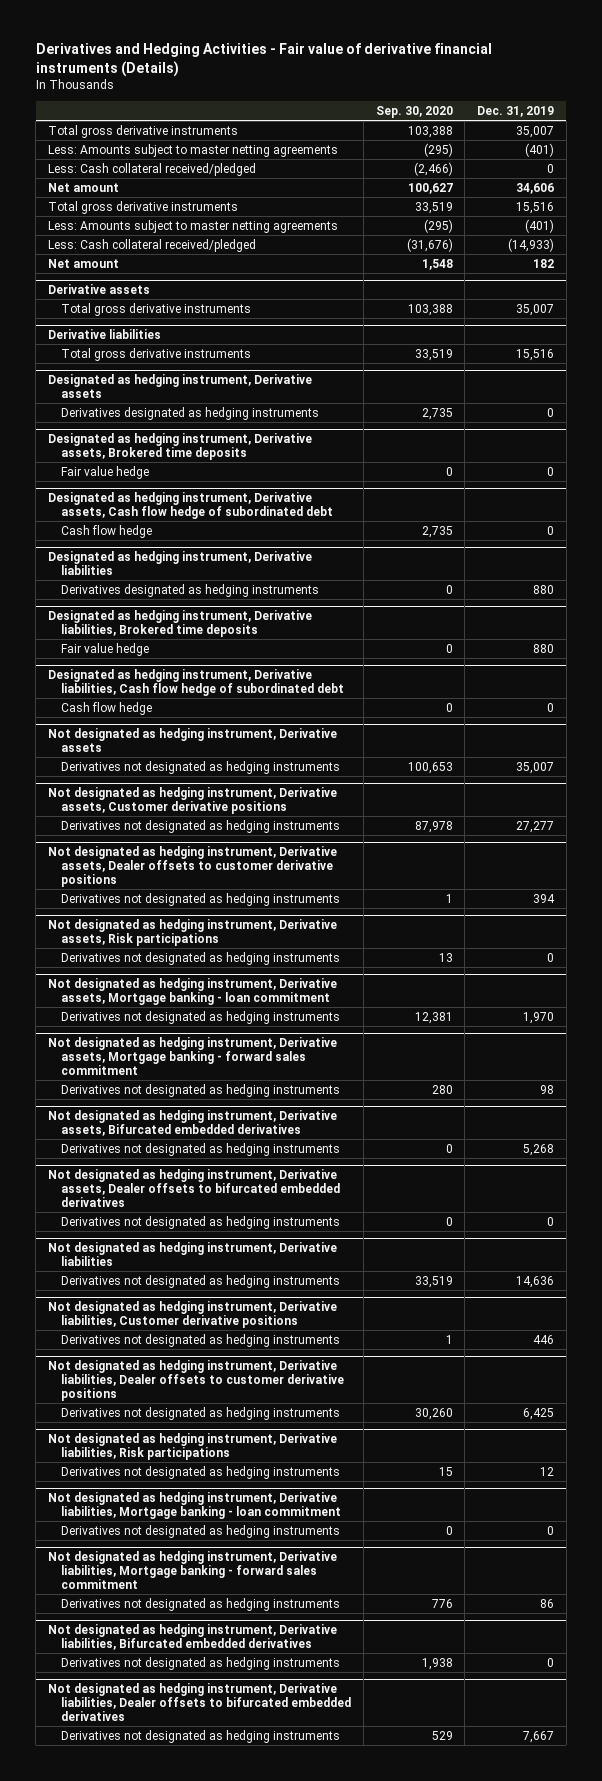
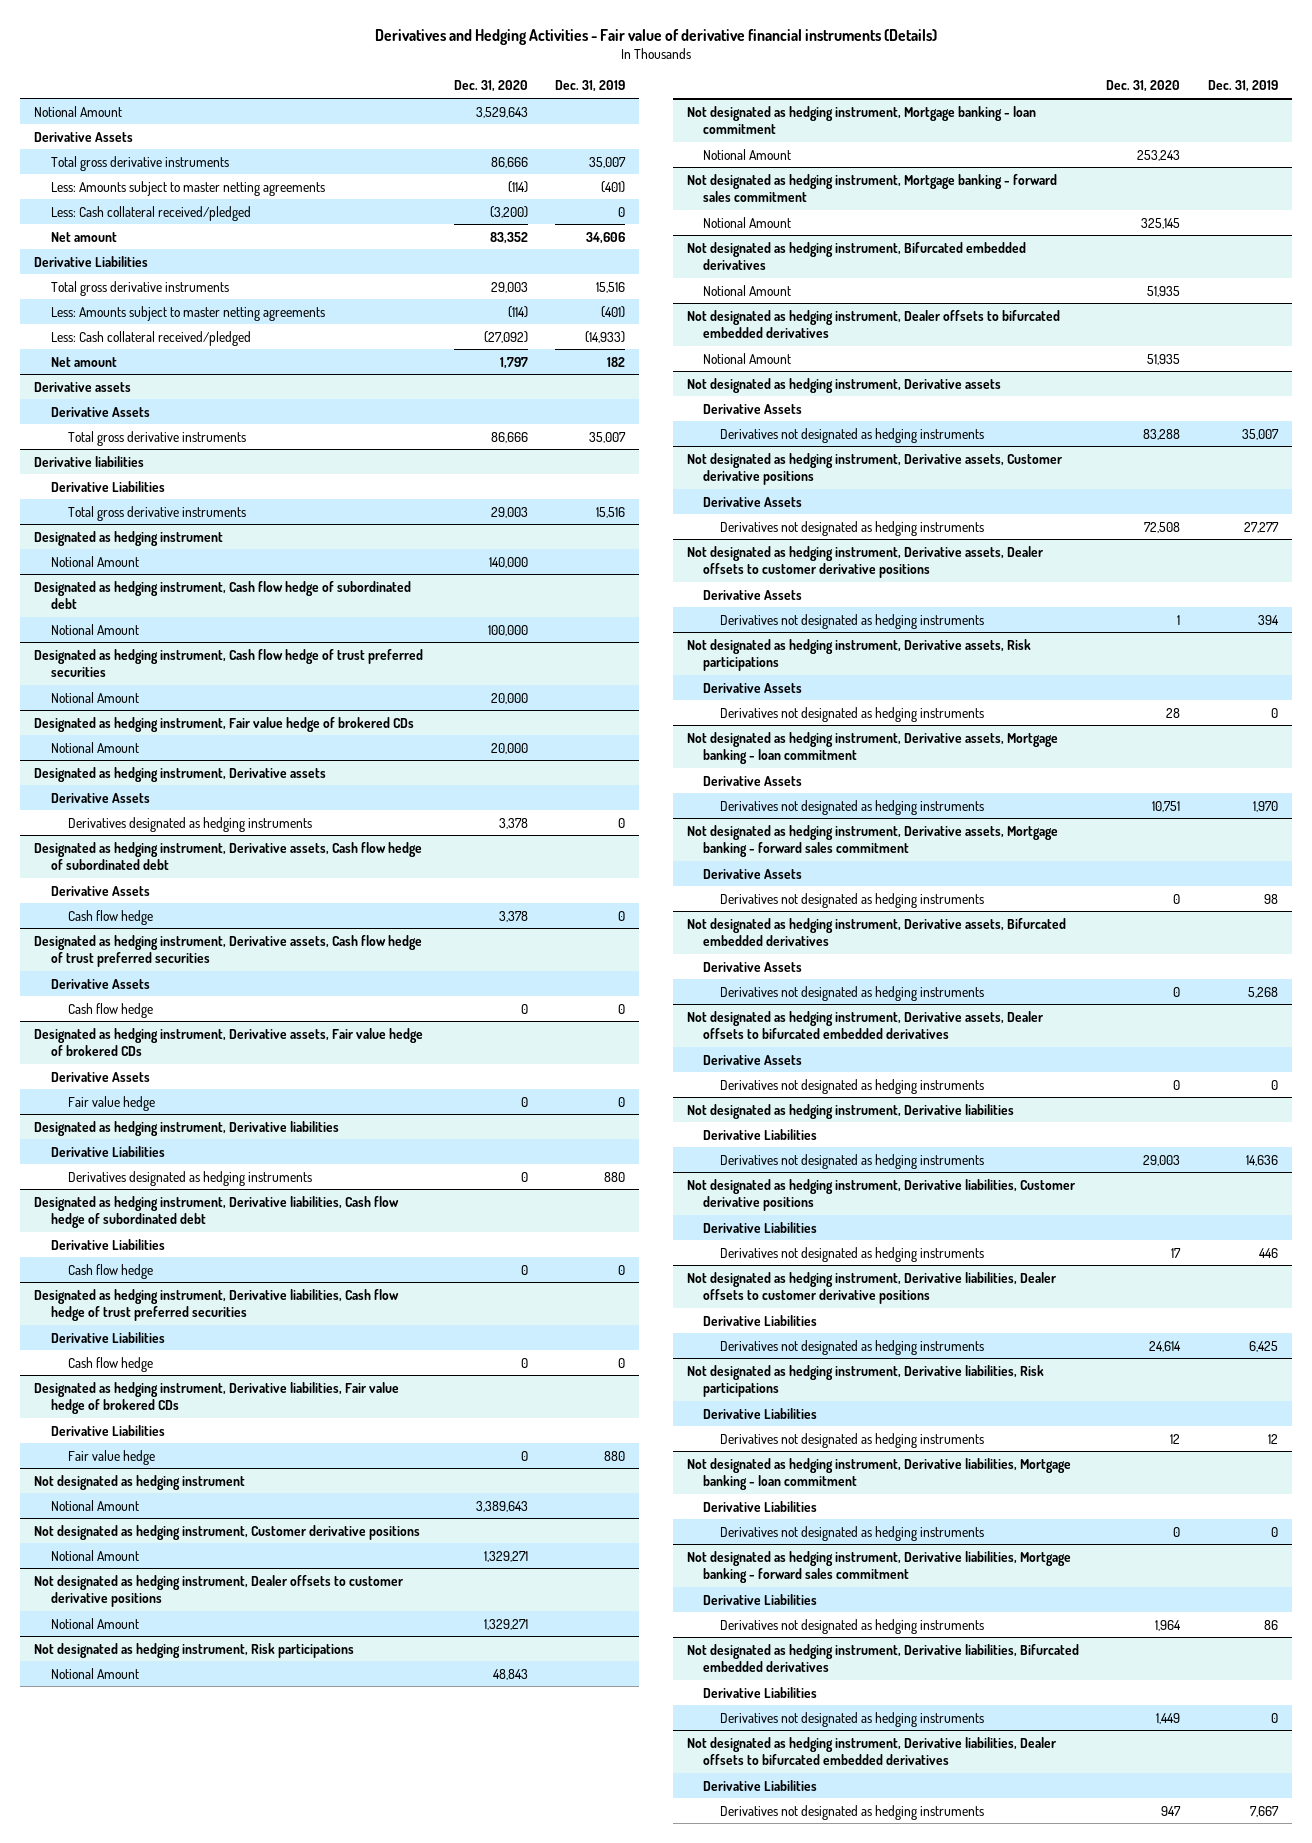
- | Sep. 30, 2020 | Dec. 31, 2019
+ | Dec. 31, 2020 | Dec. 31, 2019
+ Notional Amount | 3,529,643 |
+ Derivative Assets
+ Derivative Liabilities
@ Derivative assets
+ Derivative Assets
@ Derivative liabilities
+ Derivative Liabilities
+ Designated as hedging instrument
+ Notional Amount | 140,000 |
+ Designated as hedging instrument, Cash flow hedge of subordinated debt
+ Notional Amount | 100,000 |
+ Designated as hedging instrument, Cash flow hedge of trust preferred securities
+ Notional Amount | 20,000 |
+ Designated as hedging instrument, Fair value hedge of brokered CDs
+ Notional Amount | 20,000 |
@ Designated as hedging instrument, Derivative assets
+ Derivative Assets
- Designated as hedging instrument, Derivative assets, Brokered time deposits
- Fair value hedge | 0 | 0
@ Designated as hedging instrument, Derivative assets, Cash flow hedge of subordinated debt
+ Derivative Assets
+ Designated as hedging instrument, Derivative assets, Cash flow hedge of trust preferred securities
+ Derivative Assets
+ Cash flow hedge | 0 | 0
+ Designated as hedging instrument, Derivative assets, Fair value hedge of brokered CDs
+ Derivative Assets
+ Fair value hedge | 0 | 0
@ Designated as hedging instrument, Derivative liabilities
+ Derivative Liabilities
- Designated as hedging instrument, Derivative liabilities, Brokered time deposits
- Fair value hedge | 0 | 880
@ Designated as hedging instrument, Derivative liabilities, Cash flow hedge of subordinated debt
+ Derivative Liabilities
+ Designated as hedging instrument, Derivative liabilities, Cash flow hedge of trust preferred securities
+ Derivative Liabilities
+ Cash flow hedge | 0 | 0
+ Designated as hedging instrument, Derivative liabilities, Fair value hedge of brokered CDs
+ Derivative Liabilities
+ Fair value hedge | 0 | 880
+ Not designated as hedging instrument
+ Notional Amount | 3,389,643 |
+ Not designated as hedging instrument, Customer derivative positions
+ Notional Amount | 1,329,271 |
+ Not designated as hedging instrument, Dealer offsets to customer derivative positions
+ Notional Amount | 1,329,271 |
+ Not designated as hedging instrument, Risk participations
+ Notional Amount | 48,843 |
+ Not designated as hedging instrument, Mortgage banking - loan commitment
+ Notional Amount | 253,243 |
+ Not designated as hedging instrument, Mortgage banking - forward sales commitment
+ Notional Amount | 325,145 |
+ Not designated as hedging instrument, Bifurcated embedded derivatives
+ Notional Amount | 51,935 |
+ Not designated as hedging instrument, Dealer offsets to bifurcated embedded derivatives
+ Notional Amount | 51,935 |
@ Not designated as hedging instrument, Derivative assets
+ Derivative Assets
@ Not designated as hedging instrument, Derivative assets, Customer derivative positions
+ Derivative Assets
@ Not designated as hedging instrument, Derivative assets, Dealer offsets to customer derivative positions
+ Derivative Assets
@ Not designated as hedging instrument, Derivative assets, Risk participations
+ Derivative Assets
@ Not designated as hedging instrument, Derivative assets, Mortgage banking - loan commitment
+ Derivative Assets
@ Not designated as hedging instrument, Derivative assets, Mortgage banking - forward sales commitment
+ Derivative Assets
@ Not designated as hedging instrument, Derivative assets, Bifurcated embedded derivatives
+ Derivative Assets
@ Not designated as hedging instrument, Derivative assets, Dealer offsets to bifurcated embedded derivatives
+ Derivative Assets
@ Not designated as hedging instrument, Derivative liabilities
+ Derivative Liabilities
@ Not designated as hedging instrument, Derivative liabilities, Customer derivative positions
+ Derivative Liabilities
@ Not designated as hedging instrument, Derivative liabilities, Dealer offsets to customer derivative positions
+ Derivative Liabilities
@ Not designated as hedging instrument, Derivative liabilities, Risk participations
+ Derivative Liabilities
@ Not designated as hedging instrument, Derivative liabilities, Mortgage banking - loan commitment
+ Derivative Liabilities
@ Not designated as hedging instrument, Derivative liabilities, Mortgage banking - forward sales commitment
+ Derivative Liabilities
@ Not designated as hedging instrument, Derivative liabilities, Bifurcated embedded derivatives
+ Derivative Liabilities
@ Not designated as hedging instrument, Derivative liabilities, Dealer offsets to bifurcated embedded derivatives
+ Derivative Liabilities

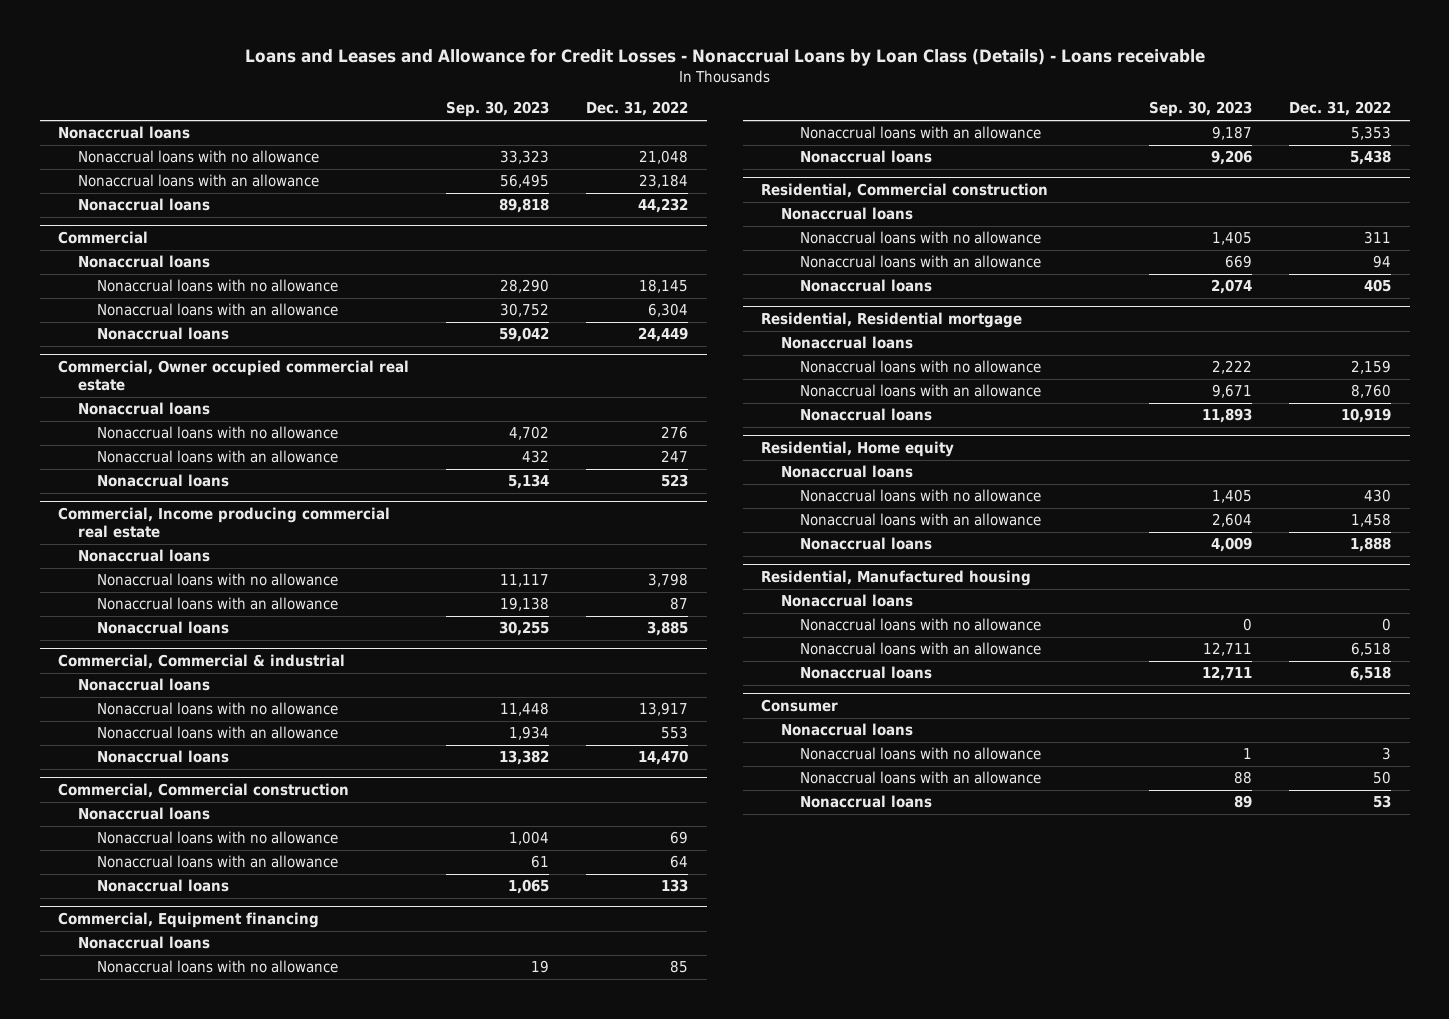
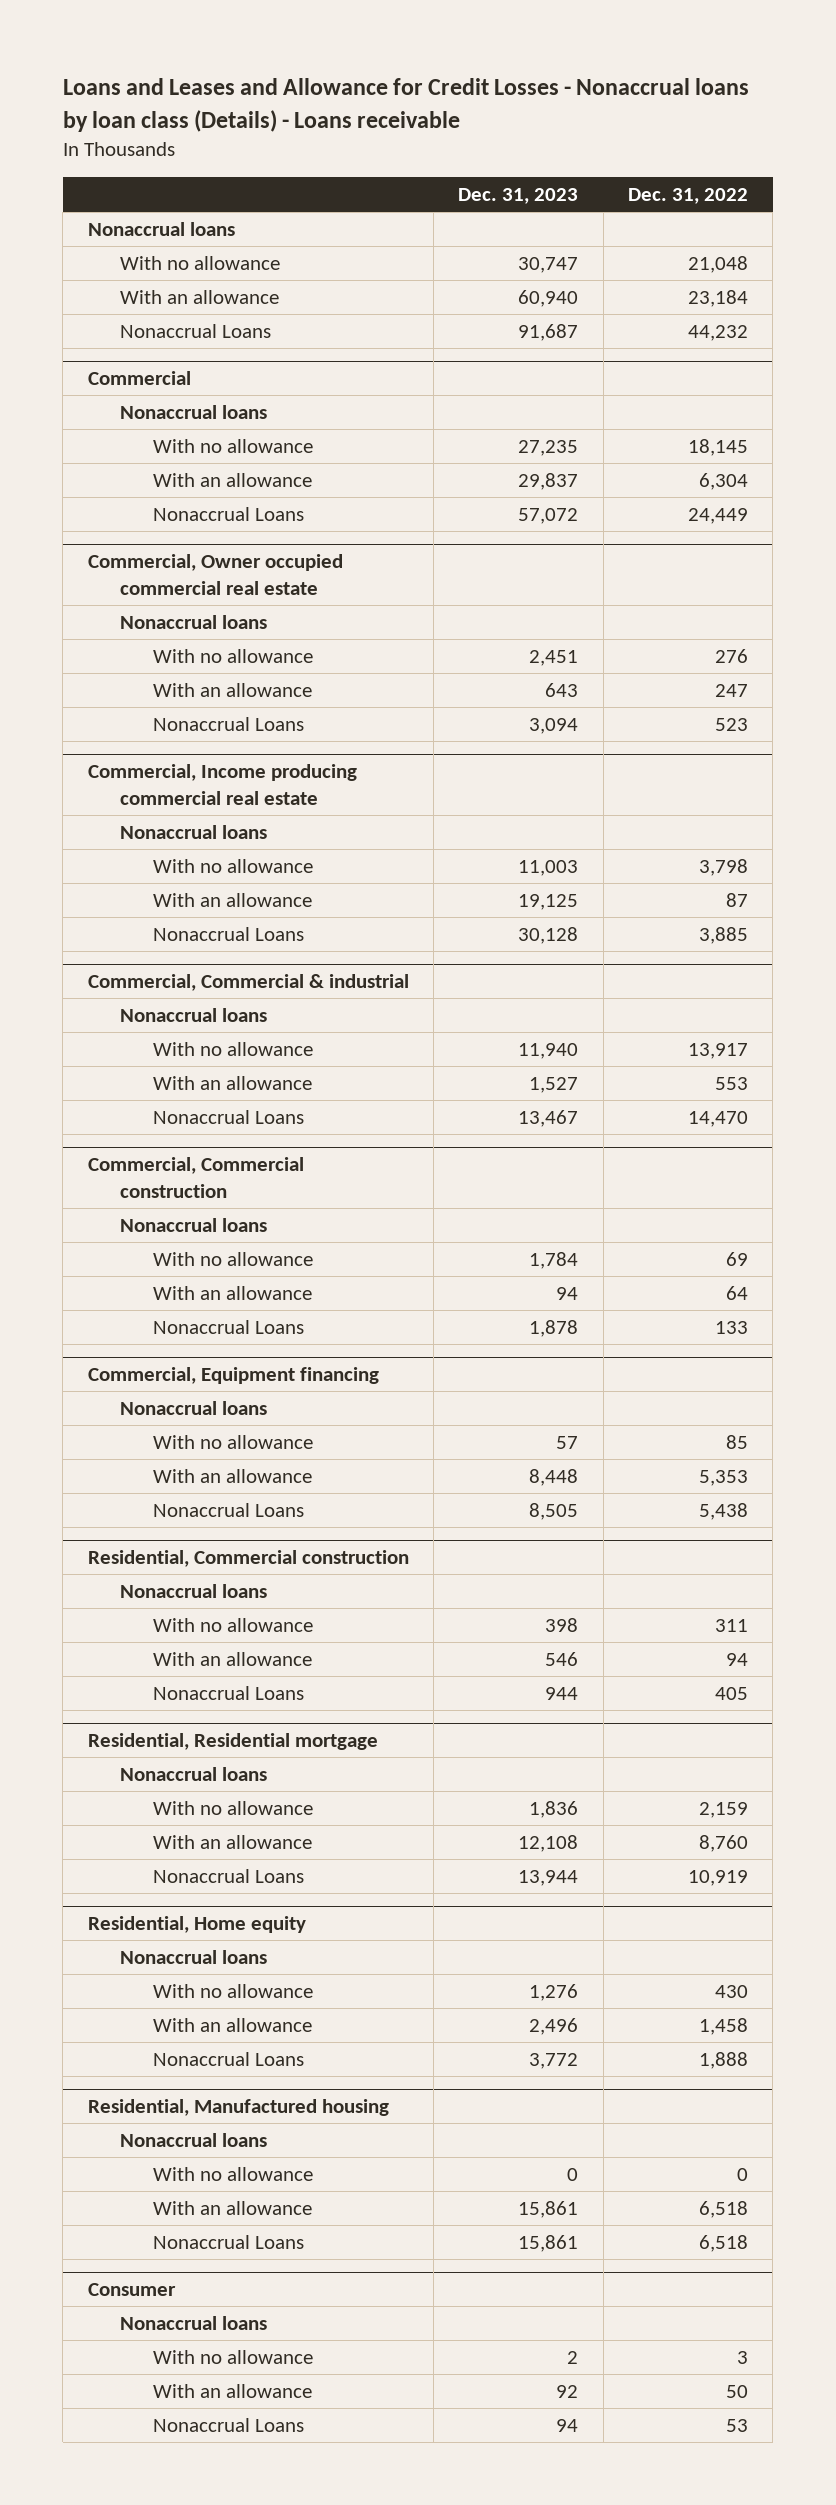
- Loans and Leases and Allowance for Credit Losses - Nonaccrual Loans by Loan Class (Details) - Loans receivable
+ Loans and Leases and Allowance for Credit Losses - Nonaccrual loans by loan class (Details) - Loans receivable
- | Sep. 30, 2023 | Dec. 31, 2022
+ | Dec. 31, 2023 | Dec. 31, 2022
- Nonaccrual loans with no allowance | 33,323 | 21,048
- Nonaccrual loans with an allowance | 56,495 | 23,184
- Nonaccrual loans | 89,818 | 44,232
+ With no allowance | 30,747 | 21,048
+ With an allowance | 60,940 | 23,184
+ Nonaccrual Loans | 91,687 | 44,232
@ Commercial
- Nonaccrual loans with no allowance | 28,290 | 18,145
- Nonaccrual loans with an allowance | 30,752 | 6,304
- Nonaccrual loans | 59,042 | 24,449
+ With no allowance | 27,235 | 18,145
+ With an allowance | 29,837 | 6,304
+ Nonaccrual Loans | 57,072 | 24,449
@ Commercial, Owner occupied commercial real estate
- Nonaccrual loans with no allowance | 4,702 | 276
- Nonaccrual loans with an allowance | 432 | 247
- Nonaccrual loans | 5,134 | 523
+ With no allowance | 2,451 | 276
+ With an allowance | 643 | 247
+ Nonaccrual Loans | 3,094 | 523
@ Commercial, Income producing commercial real estate
- Nonaccrual loans with no allowance | 11,117 | 3,798
- Nonaccrual loans with an allowance | 19,138 | 87
- Nonaccrual loans | 30,255 | 3,885
+ With no allowance | 11,003 | 3,798
+ With an allowance | 19,125 | 87
+ Nonaccrual Loans | 30,128 | 3,885
@ Commercial, Commercial & industrial
- Nonaccrual loans with no allowance | 11,448 | 13,917
- Nonaccrual loans with an allowance | 1,934 | 553
- Nonaccrual loans | 13,382 | 14,470
+ With no allowance | 11,940 | 13,917
+ With an allowance | 1,527 | 553
+ Nonaccrual Loans | 13,467 | 14,470
@ Commercial, Commercial construction
- Nonaccrual loans with no allowance | 1,004 | 69
- Nonaccrual loans with an allowance | 61 | 64
- Nonaccrual loans | 1,065 | 133
+ With no allowance | 1,784 | 69
+ With an allowance | 94 | 64
+ Nonaccrual Loans | 1,878 | 133
@ Commercial, Equipment financing
- Nonaccrual loans with no allowance | 19 | 85
- Nonaccrual loans with an allowance | 9,187 | 5,353
- Nonaccrual loans | 9,206 | 5,438
+ With no allowance | 57 | 85
+ With an allowance | 8,448 | 5,353
+ Nonaccrual Loans | 8,505 | 5,438
@ Residential, Commercial construction
- Nonaccrual loans with no allowance | 1,405 | 311
- Nonaccrual loans with an allowance | 669 | 94
- Nonaccrual loans | 2,074 | 405
+ With no allowance | 398 | 311
+ With an allowance | 546 | 94
+ Nonaccrual Loans | 944 | 405
@ Residential, Residential mortgage
- Nonaccrual loans with no allowance | 2,222 | 2,159
- Nonaccrual loans with an allowance | 9,671 | 8,760
- Nonaccrual loans | 11,893 | 10,919
+ With no allowance | 1,836 | 2,159
+ With an allowance | 12,108 | 8,760
+ Nonaccrual Loans | 13,944 | 10,919
@ Residential, Home equity
- Nonaccrual loans with no allowance | 1,405 | 430
- Nonaccrual loans with an allowance | 2,604 | 1,458
- Nonaccrual loans | 4,009 | 1,888
+ With no allowance | 1,276 | 430
+ With an allowance | 2,496 | 1,458
+ Nonaccrual Loans | 3,772 | 1,888
@ Residential, Manufactured housing
- Nonaccrual loans with no allowance | 0 | 0
- Nonaccrual loans with an allowance | 12,711 | 6,518
- Nonaccrual loans | 12,711 | 6,518
+ With no allowance | 0 | 0
+ With an allowance | 15,861 | 6,518
+ Nonaccrual Loans | 15,861 | 6,518
@ Consumer
- Nonaccrual loans with no allowance | 1 | 3
- Nonaccrual loans with an allowance | 88 | 50
- Nonaccrual loans | 89 | 53
+ With no allowance | 2 | 3
+ With an allowance | 92 | 50
+ Nonaccrual Loans | 94 | 53

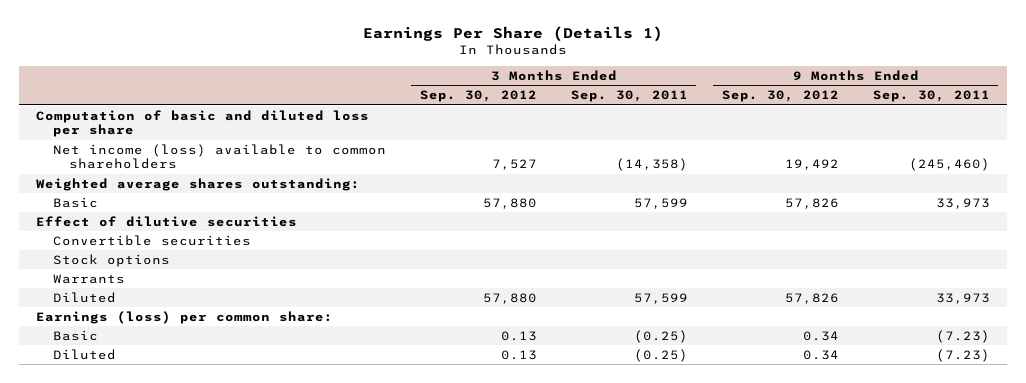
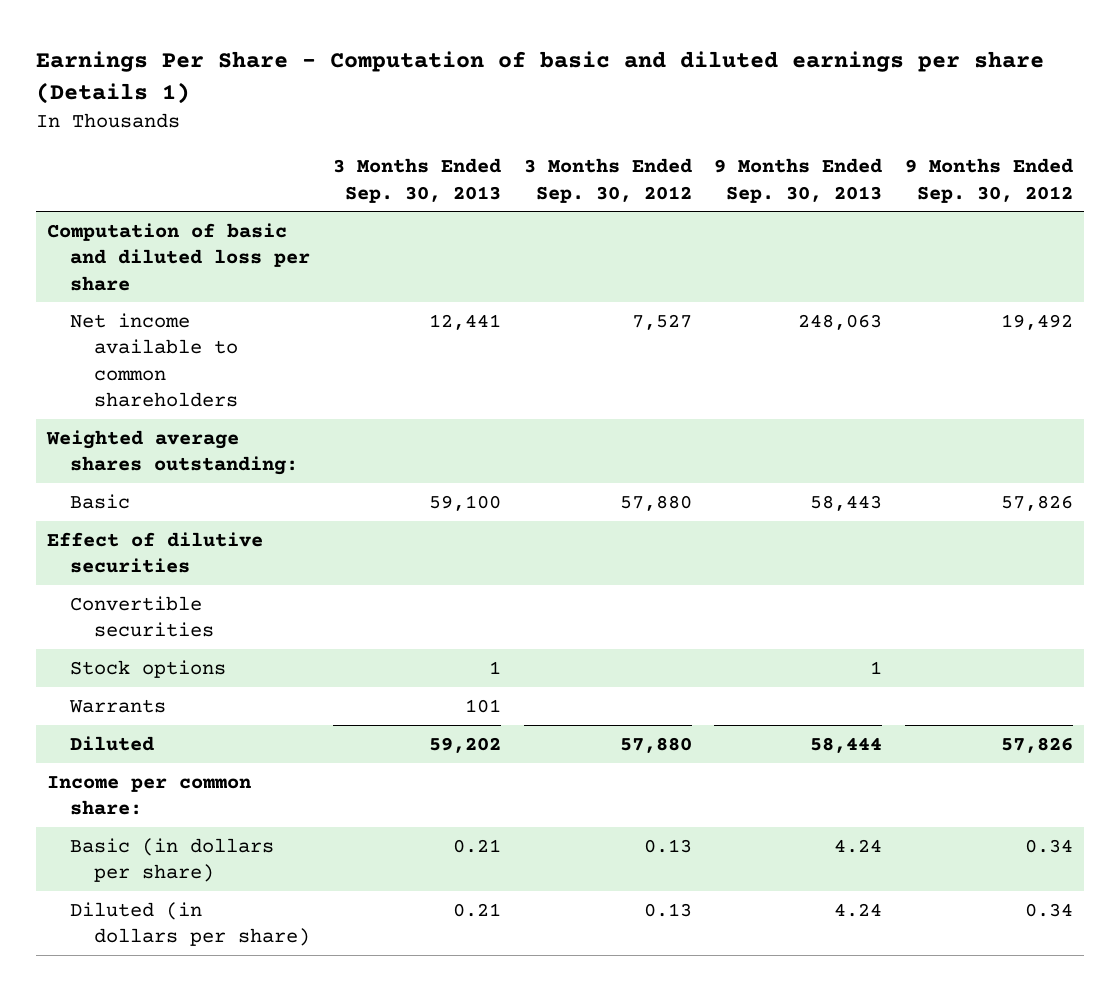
- Earnings Per Share (Details 1)
+ Earnings Per Share - Computation of basic and diluted earnings per share (Details 1)
- | 3 Months Ended Sep. 30, 2012 | 3 Months Ended Sep. 30, 2011 | 9 Months Ended Sep. 30, 2012 | 9 Months Ended Sep. 30, 2011
+ | 3 Months Ended Sep. 30, 2013 | 3 Months Ended Sep. 30, 2012 | 9 Months Ended Sep. 30, 2013 | 9 Months Ended Sep. 30, 2012
- Net income (loss) available to common shareholders | 7,527 | (14,358) | 19,492 | (245,460)
+ Net income available to common shareholders | 12,441 | 7,527 | 248,063 | 19,492
- Earnings (loss) per common share:
- Basic | 0.13 | (0.25) | 0.34 | (7.23)
- Diluted | 0.13 | (0.25) | 0.34 | (7.23)
+ Income per common share:
+ Basic (in dollars per share) | 0.21 | 0.13 | 4.24 | 0.34
+ Diluted (in dollars per share) | 0.21 | 0.13 | 4.24 | 0.34

